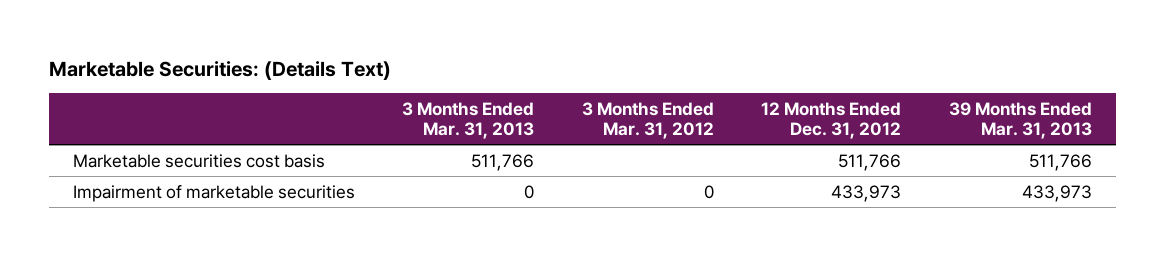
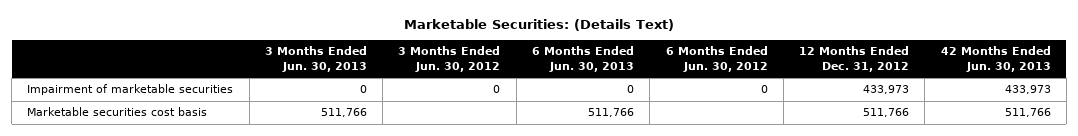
- | 3 Months Ended Mar. 31, 2013 | 3 Months Ended Mar. 31, 2012 | 12 Months Ended Dec. 31, 2012 | 39 Months Ended Mar. 31, 2013
+ | 3 Months Ended Jun. 30, 2013 | 3 Months Ended Jun. 30, 2012 | 6 Months Ended Jun. 30, 2013 | 6 Months Ended Jun. 30, 2012 | 12 Months Ended Dec. 31, 2012 | 42 Months Ended Jun. 30, 2013
moved down: Marketable securities cost basis | 511,766 | | 511,766 | | 511,766 | 511,766

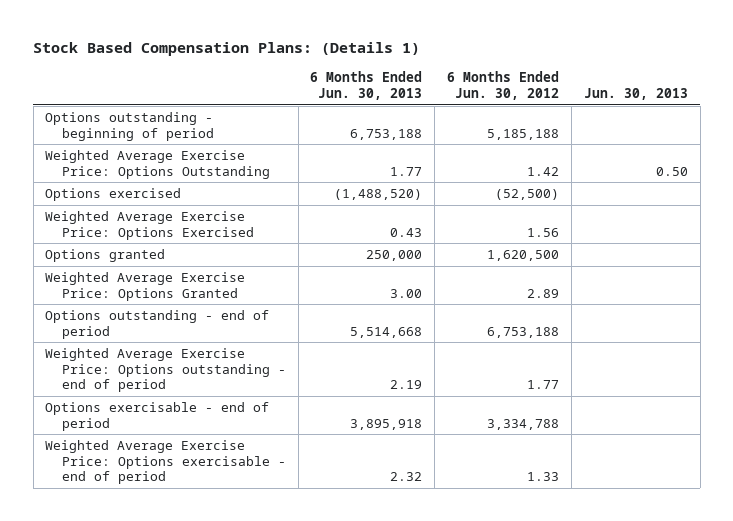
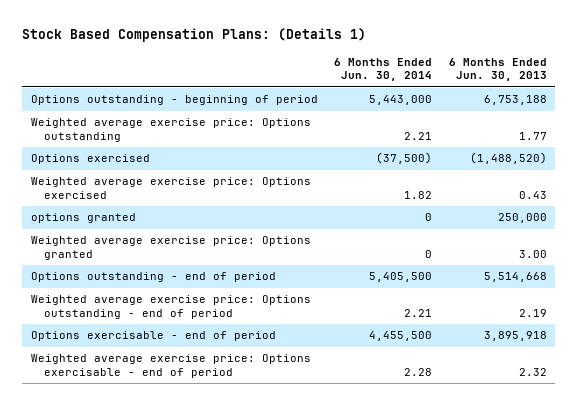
- | 6 Months Ended Jun. 30, 2013 | 6 Months Ended Jun. 30, 2012 | Jun. 30, 2013
+ | 6 Months Ended Jun. 30, 2014 | 6 Months Ended Jun. 30, 2013
- Weighted Average Exercise Price: Options Outstanding | 1.77 | 1.42 | 0.50
+ Weighted average exercise price: Options outstanding | 2.21 | 1.77
- Weighted Average Exercise Price: Options Exercised | 0.43 | 1.56 |
- Options granted | 250,000 | 1,620,500 |
- Weighted Average Exercise Price: Options Granted | 3.00 | 2.89 |
+ Weighted average exercise price: Options exercised | 1.82 | 0.43
+ options granted | 0 | 250,000
+ Weighted average exercise price: Options granted | 0 | 3.00
- Weighted Average Exercise Price: Options outstanding - end of period | 2.19 | 1.77 |
+ Weighted average exercise price: Options outstanding - end of period | 2.21 | 2.19
- Weighted Average Exercise Price: Options exercisable - end of period | 2.32 | 1.33 |
+ Weighted average exercise price: Options exercisable - end of period | 2.28 | 2.32

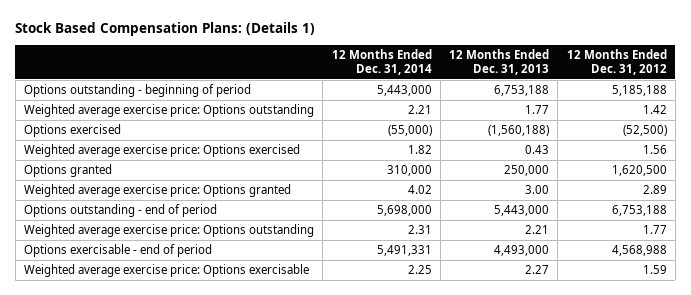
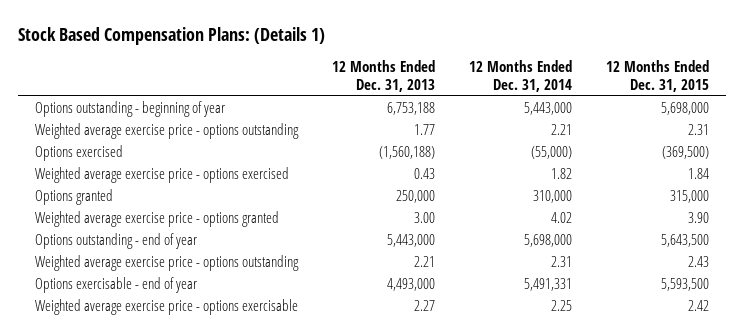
- | 12 Months Ended Dec. 31, 2014 | 12 Months Ended Dec. 31, 2013 | 12 Months Ended Dec. 31, 2012
+ | 12 Months Ended Dec. 31, 2013 | 12 Months Ended Dec. 31, 2014 | 12 Months Ended Dec. 31, 2015
- Options outstanding - beginning of period | 5,443,000 | 6,753,188 | 5,185,188
- Weighted average exercise price: Options outstanding | 2.21 | 1.77 | 1.42
+ Options outstanding - beginning of year | 6,753,188 | 5,443,000 | 5,698,000
+ Weighted average exercise price - options outstanding | 1.77 | 2.21 | 2.31
- Weighted average exercise price: Options exercised | 1.82 | 0.43 | 1.56
+ Weighted average exercise price - options exercised | 0.43 | 1.82 | 1.84
- Weighted average exercise price: Options granted | 4.02 | 3.00 | 2.89
- Options outstanding - end of period | 5,698,000 | 5,443,000 | 6,753,188
- Weighted average exercise price: Options outstanding | 2.31 | 2.21 | 1.77
- Options exercisable - end of period | 5,491,331 | 4,493,000 | 4,568,988
- Weighted average exercise price: Options exercisable | 2.25 | 2.27 | 1.59
+ Weighted average exercise price - options granted | 3.00 | 4.02 | 3.90
+ Options outstanding - end of year | 5,443,000 | 5,698,000 | 5,643,500
+ Weighted average exercise price - options outstanding | 2.21 | 2.31 | 2.43
+ Options exercisable - end of year | 4,493,000 | 5,491,331 | 5,593,500
+ Weighted average exercise price - options exercisable | 2.27 | 2.25 | 2.42

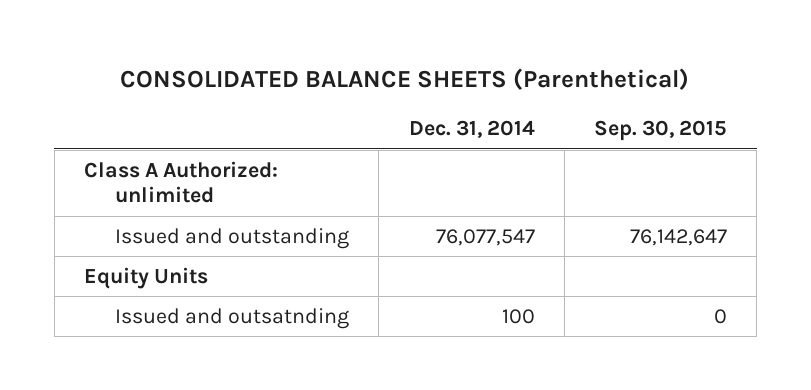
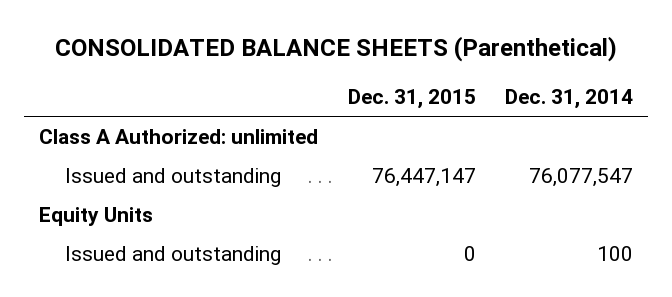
- | Dec. 31, 2014 | Sep. 30, 2015
+ | Dec. 31, 2015 | Dec. 31, 2014
- Issued and outsatnding | 100 | 0
+ Issued and outstanding | 0 | 100

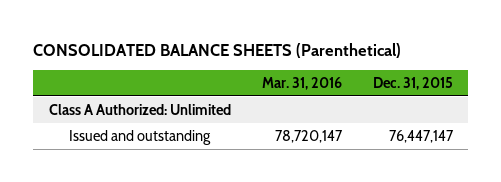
- | Dec. 31, 2015 | Dec. 31, 2014
+ | Mar. 31, 2016 | Dec. 31, 2015
- Class A Authorized: unlimited
+ Class A Authorized: Unlimited
- Equity Units
- Issued and outstanding | 0 | 100

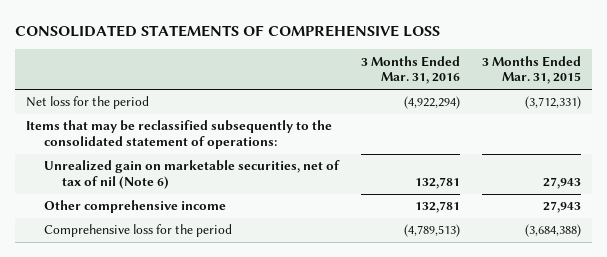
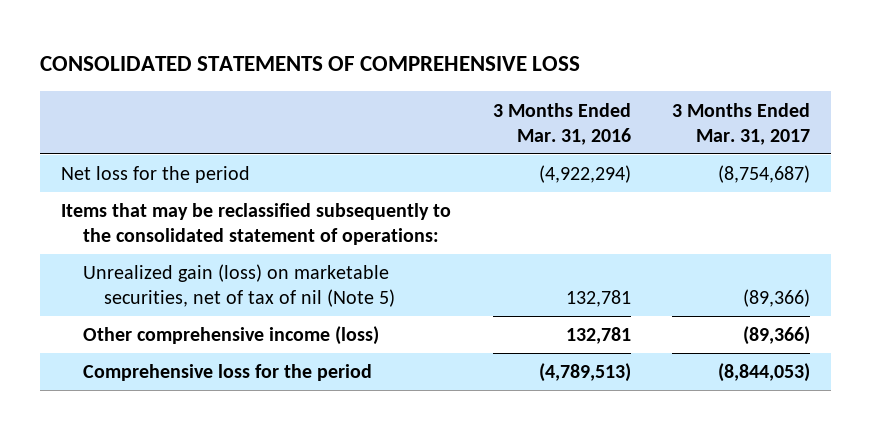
- | 3 Months Ended Mar. 31, 2016 | 3 Months Ended Mar. 31, 2015
+ | 3 Months Ended Mar. 31, 2016 | 3 Months Ended Mar. 31, 2017
- Unrealized gain on marketable securities, net of tax of nil (Note 6) | 132,781 | 27,943
- Other comprehensive income | 132,781 | 27,943
+ Unrealized gain (loss) on marketable securities, net of tax of nil (Note 5) | 132,781 | (89,366)
+ Other comprehensive income (loss) | 132,781 | (89,366)

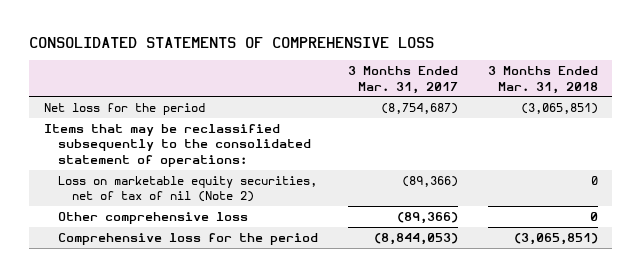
- | 3 Months Ended Mar. 31, 2016 | 3 Months Ended Mar. 31, 2017
+ | 3 Months Ended Mar. 31, 2017 | 3 Months Ended Mar. 31, 2018
- Unrealized gain (loss) on marketable securities, net of tax of nil (Note 5) | 132,781 | (89,366)
- Other comprehensive income (loss) | 132,781 | (89,366)
+ Loss on marketable equity securities, net of tax of nil (Note 2) | (89,366) | 0
+ Other comprehensive loss | (89,366) | 0

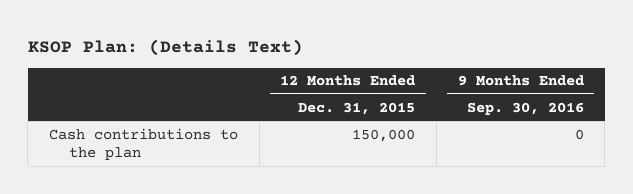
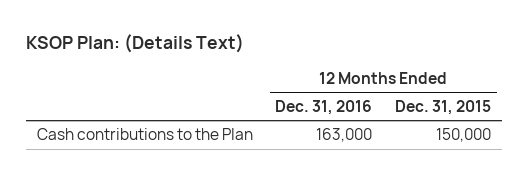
- | 12 Months Ended Dec. 31, 2015 | 9 Months Ended Sep. 30, 2016
+ | 12 Months Ended Dec. 31, 2016 | 12 Months Ended Dec. 31, 2015
- Cash contributions to the plan | 150,000 | 0
+ Cash contributions to the Plan | 163,000 | 150,000

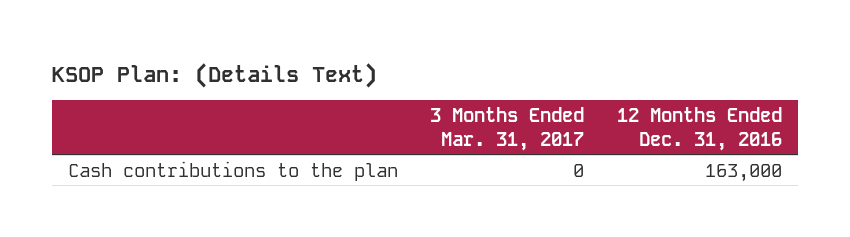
- | 12 Months Ended Dec. 31, 2016 | 12 Months Ended Dec. 31, 2015
+ | 3 Months Ended Mar. 31, 2017 | 12 Months Ended Dec. 31, 2016
- Cash contributions to the Plan | 163,000 | 150,000
+ Cash contributions to the plan | 0 | 163,000

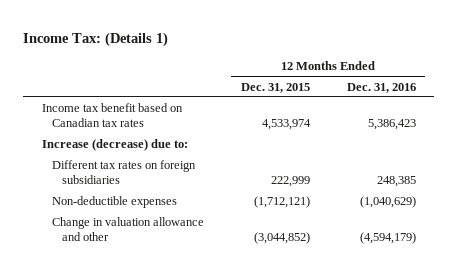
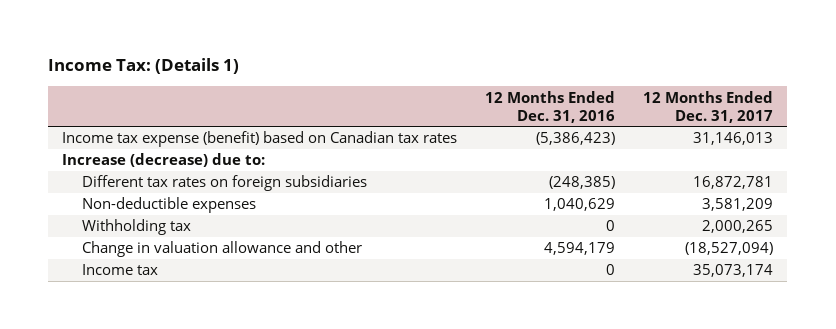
- | 12 Months Ended Dec. 31, 2015 | 12 Months Ended Dec. 31, 2016
+ | 12 Months Ended Dec. 31, 2016 | 12 Months Ended Dec. 31, 2017
- Income tax benefit based on Canadian tax rates | 4,533,974 | 5,386,423
+ Income tax expense (benefit) based on Canadian tax rates | (5,386,423) | 31,146,013
- Different tax rates on foreign subsidiaries | 222,999 | 248,385
- Non-deductible expenses | (1,712,121) | (1,040,629)
- Change in valuation allowance and other | (3,044,852) | (4,594,179)
+ Different tax rates on foreign subsidiaries | (248,385) | 16,872,781
+ Non-deductible expenses | 1,040,629 | 3,581,209
+ Withholding tax | 0 | 2,000,265
+ Change in valuation allowance and other | 4,594,179 | (18,527,094)
+ Income tax | 0 | 35,073,174

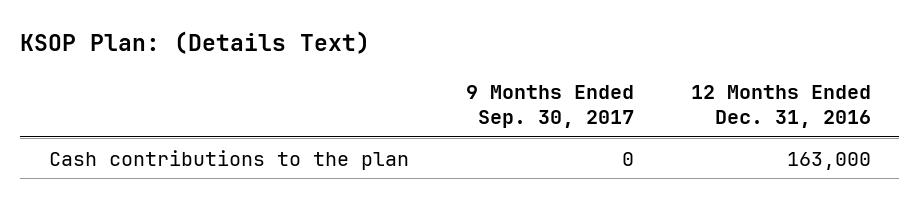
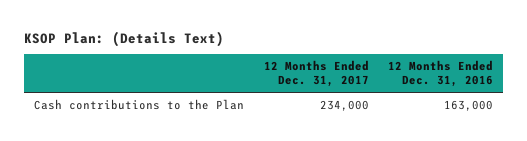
- | 9 Months Ended Sep. 30, 2017 | 12 Months Ended Dec. 31, 2016
+ | 12 Months Ended Dec. 31, 2017 | 12 Months Ended Dec. 31, 2016
- Cash contributions to the plan | 0 | 163,000
+ Cash contributions to the Plan | 234,000 | 163,000

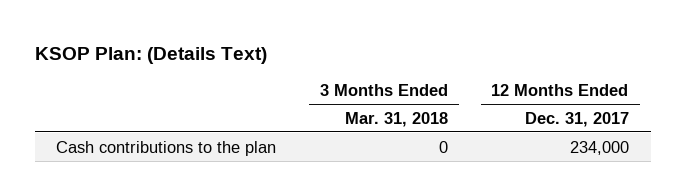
- | 12 Months Ended Dec. 31, 2017 | 12 Months Ended Dec. 31, 2016
+ | 3 Months Ended Mar. 31, 2018 | 12 Months Ended Dec. 31, 2017
- Cash contributions to the Plan | 234,000 | 163,000
+ Cash contributions to the plan | 0 | 234,000

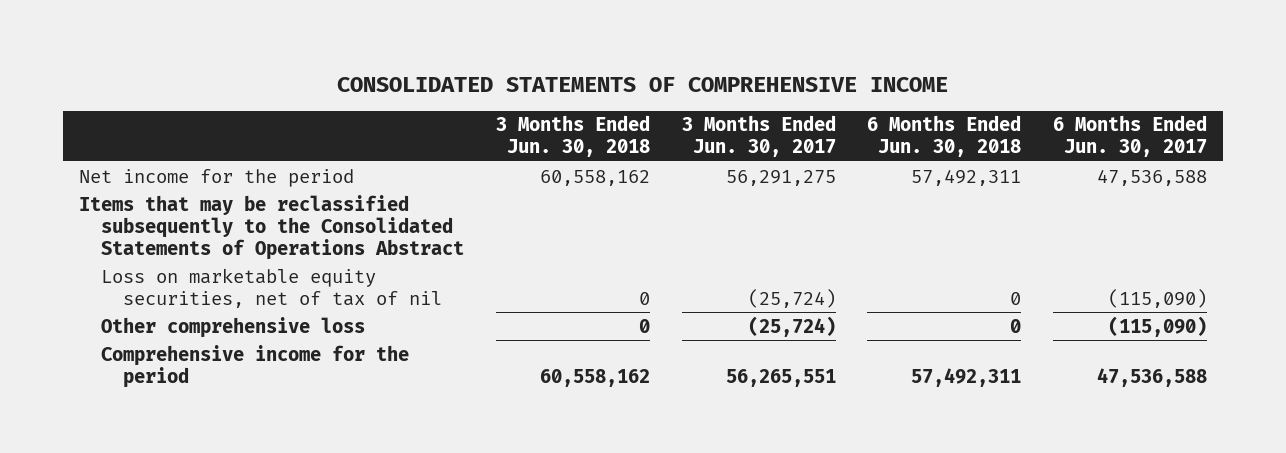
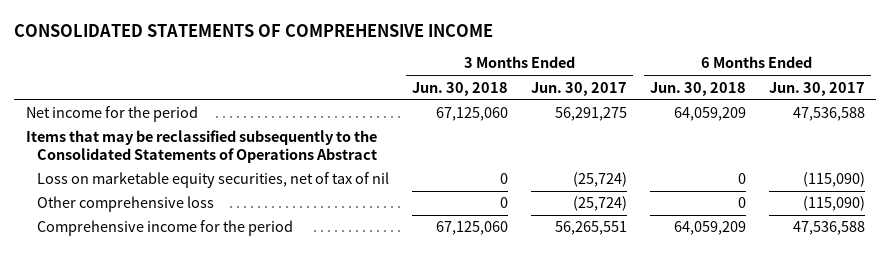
- Net income for the period | 60,558,162 | 56,291,275 | 57,492,311 | 47,536,588
+ Net income for the period | 67,125,060 | 56,291,275 | 64,059,209 | 47,536,588
- Comprehensive income for the period | 60,558,162 | 56,265,551 | 57,492,311 | 47,536,588
+ Comprehensive income for the period | 67,125,060 | 56,265,551 | 64,059,209 | 47,536,588

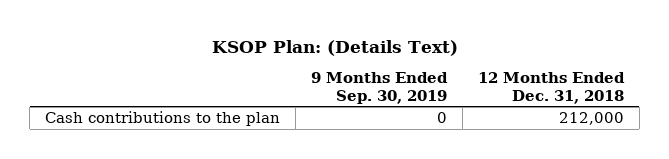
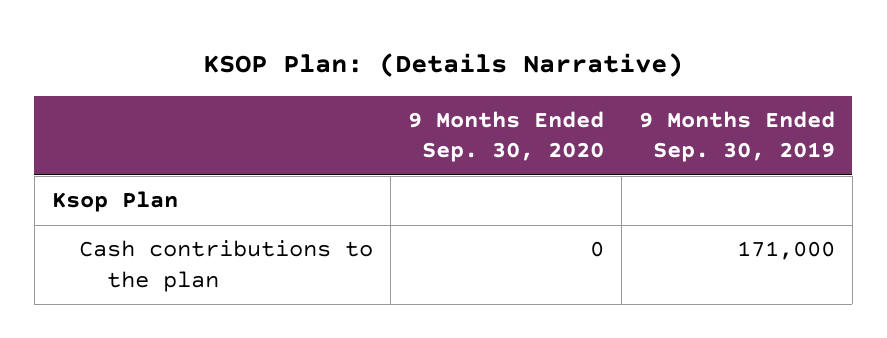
- KSOP Plan: (Details Text)
+ KSOP Plan: (Details Narrative)
- | 9 Months Ended Sep. 30, 2019 | 12 Months Ended Dec. 31, 2018
+ | 9 Months Ended Sep. 30, 2020 | 9 Months Ended Sep. 30, 2019
- Cash contributions to the plan | 0 | 212,000
+ Ksop Plan
+ Cash contributions to the plan | 0 | 171,000

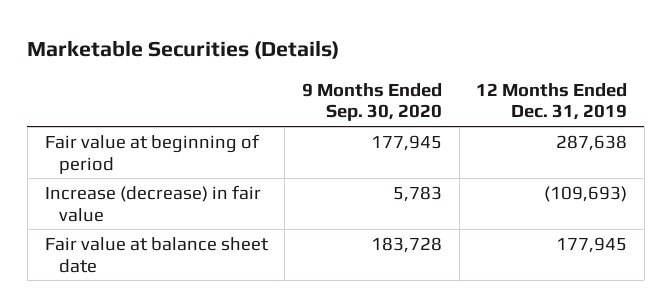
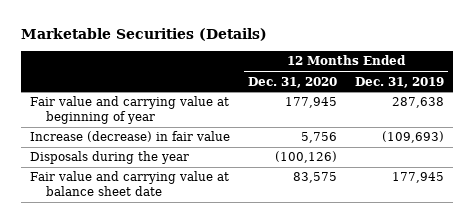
- | 9 Months Ended Sep. 30, 2020 | 12 Months Ended Dec. 31, 2019
+ | 12 Months Ended Dec. 31, 2020 | 12 Months Ended Dec. 31, 2019
- Fair value at beginning of period | 177,945 | 287,638
+ Fair value and carrying value at beginning of year | 177,945 | 287,638
- Fair value at balance sheet date | 183,728 | 177,945
+ Disposals during the year | (100,126) |
+ Fair value and carrying value at balance sheet date | 83,575 | 177,945

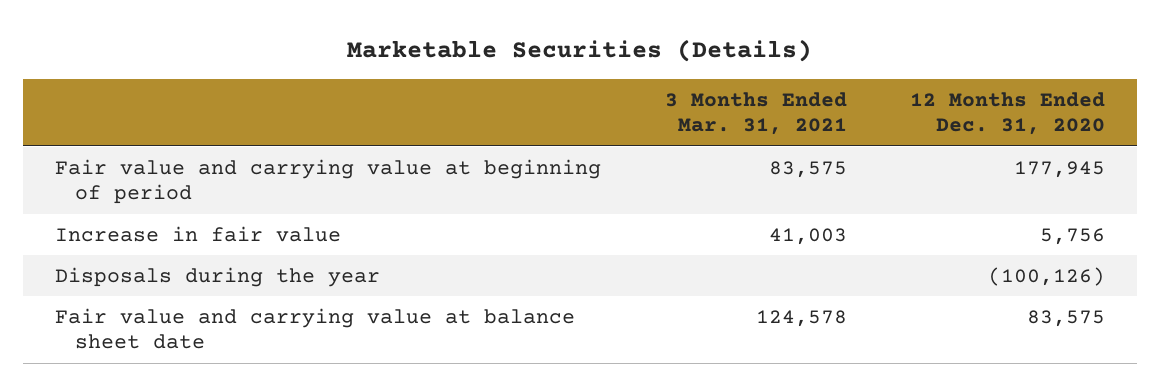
- | 12 Months Ended Dec. 31, 2020 | 12 Months Ended Dec. 31, 2019
+ | 3 Months Ended Mar. 31, 2021 | 12 Months Ended Dec. 31, 2020
- Fair value and carrying value at beginning of year | 177,945 | 287,638
- Increase (decrease) in fair value | 5,756 | (109,693)
+ Fair value and carrying value at beginning of period | 83,575 | 177,945
+ Increase in fair value | 41,003 | 5,756

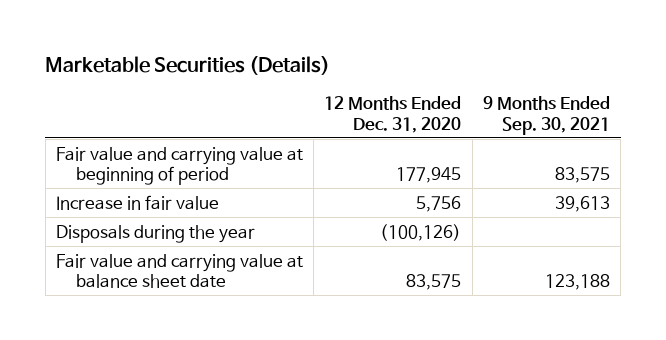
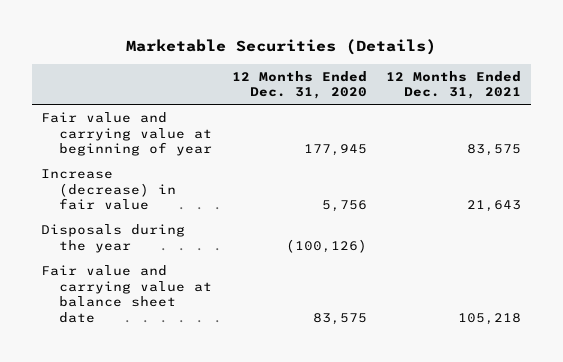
- | 12 Months Ended Dec. 31, 2020 | 9 Months Ended Sep. 30, 2021
+ | 12 Months Ended Dec. 31, 2020 | 12 Months Ended Dec. 31, 2021
- Fair value and carrying value at beginning of period | 177,945 | 83,575
- Increase in fair value | 5,756 | 39,613
+ Fair value and carrying value at beginning of year | 177,945 | 83,575
+ Increase (decrease) in fair value | 5,756 | 21,643

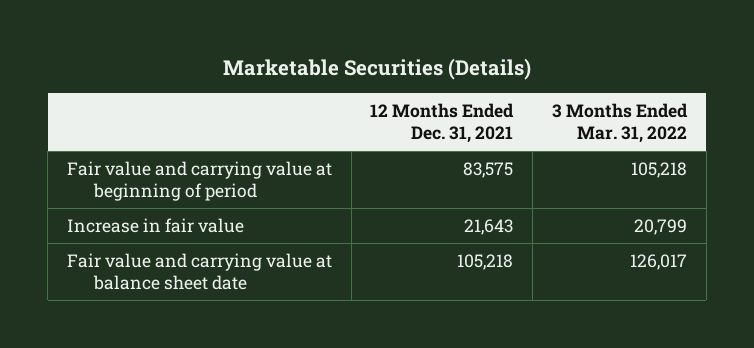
- | 12 Months Ended Dec. 31, 2020 | 12 Months Ended Dec. 31, 2021
+ | 12 Months Ended Dec. 31, 2021 | 3 Months Ended Mar. 31, 2022
- Fair value and carrying value at beginning of year | 177,945 | 83,575
- Increase (decrease) in fair value | 5,756 | 21,643
- Disposals during the year | (100,126) |
+ Fair value and carrying value at beginning of period | 83,575 | 105,218
+ Increase in fair value | 21,643 | 20,799

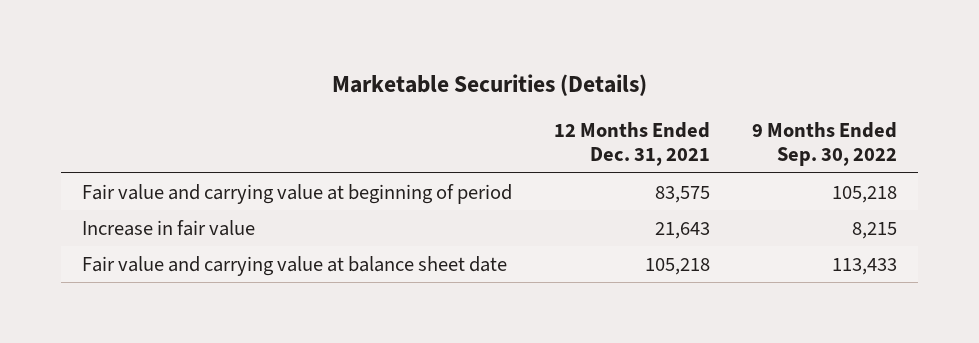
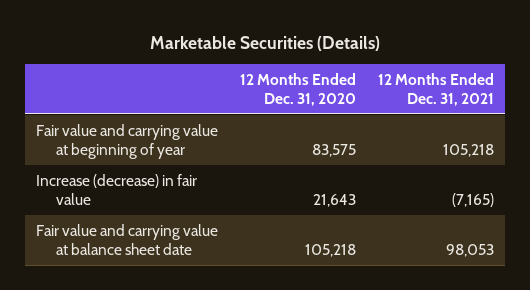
- | 12 Months Ended Dec. 31, 2021 | 9 Months Ended Sep. 30, 2022
+ | 12 Months Ended Dec. 31, 2020 | 12 Months Ended Dec. 31, 2021
- Fair value and carrying value at beginning of period | 83,575 | 105,218
- Increase in fair value | 21,643 | 8,215
- Fair value and carrying value at balance sheet date | 105,218 | 113,433
+ Fair value and carrying value at beginning of year | 83,575 | 105,218
+ Increase (decrease) in fair value | 21,643 | (7,165)
+ Fair value and carrying value at balance sheet date | 105,218 | 98,053

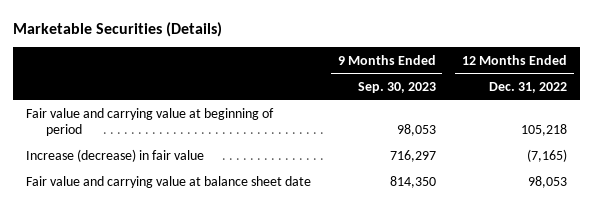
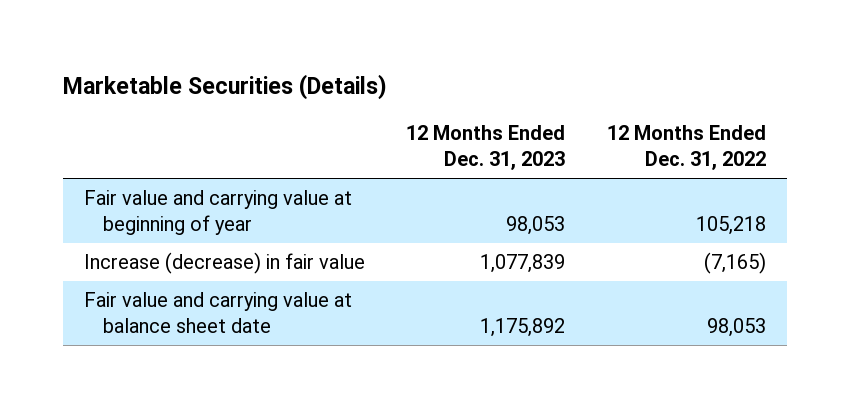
- | 9 Months Ended Sep. 30, 2023 | 12 Months Ended Dec. 31, 2022
+ | 12 Months Ended Dec. 31, 2023 | 12 Months Ended Dec. 31, 2022
- Fair value and carrying value at beginning of period | 98,053 | 105,218
+ Fair value and carrying value at beginning of year | 98,053 | 105,218

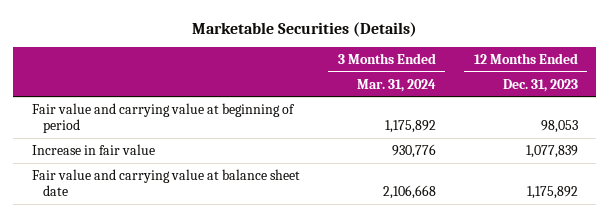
- | 12 Months Ended Dec. 31, 2023 | 12 Months Ended Dec. 31, 2022
+ | 3 Months Ended Mar. 31, 2024 | 12 Months Ended Dec. 31, 2023
- Fair value and carrying value at beginning of year | 98,053 | 105,218
- Increase (decrease) in fair value | 1,077,839 | (7,165)
+ Fair value and carrying value at beginning of period | 1,175,892 | 98,053
+ Increase in fair value | 930,776 | 1,077,839

